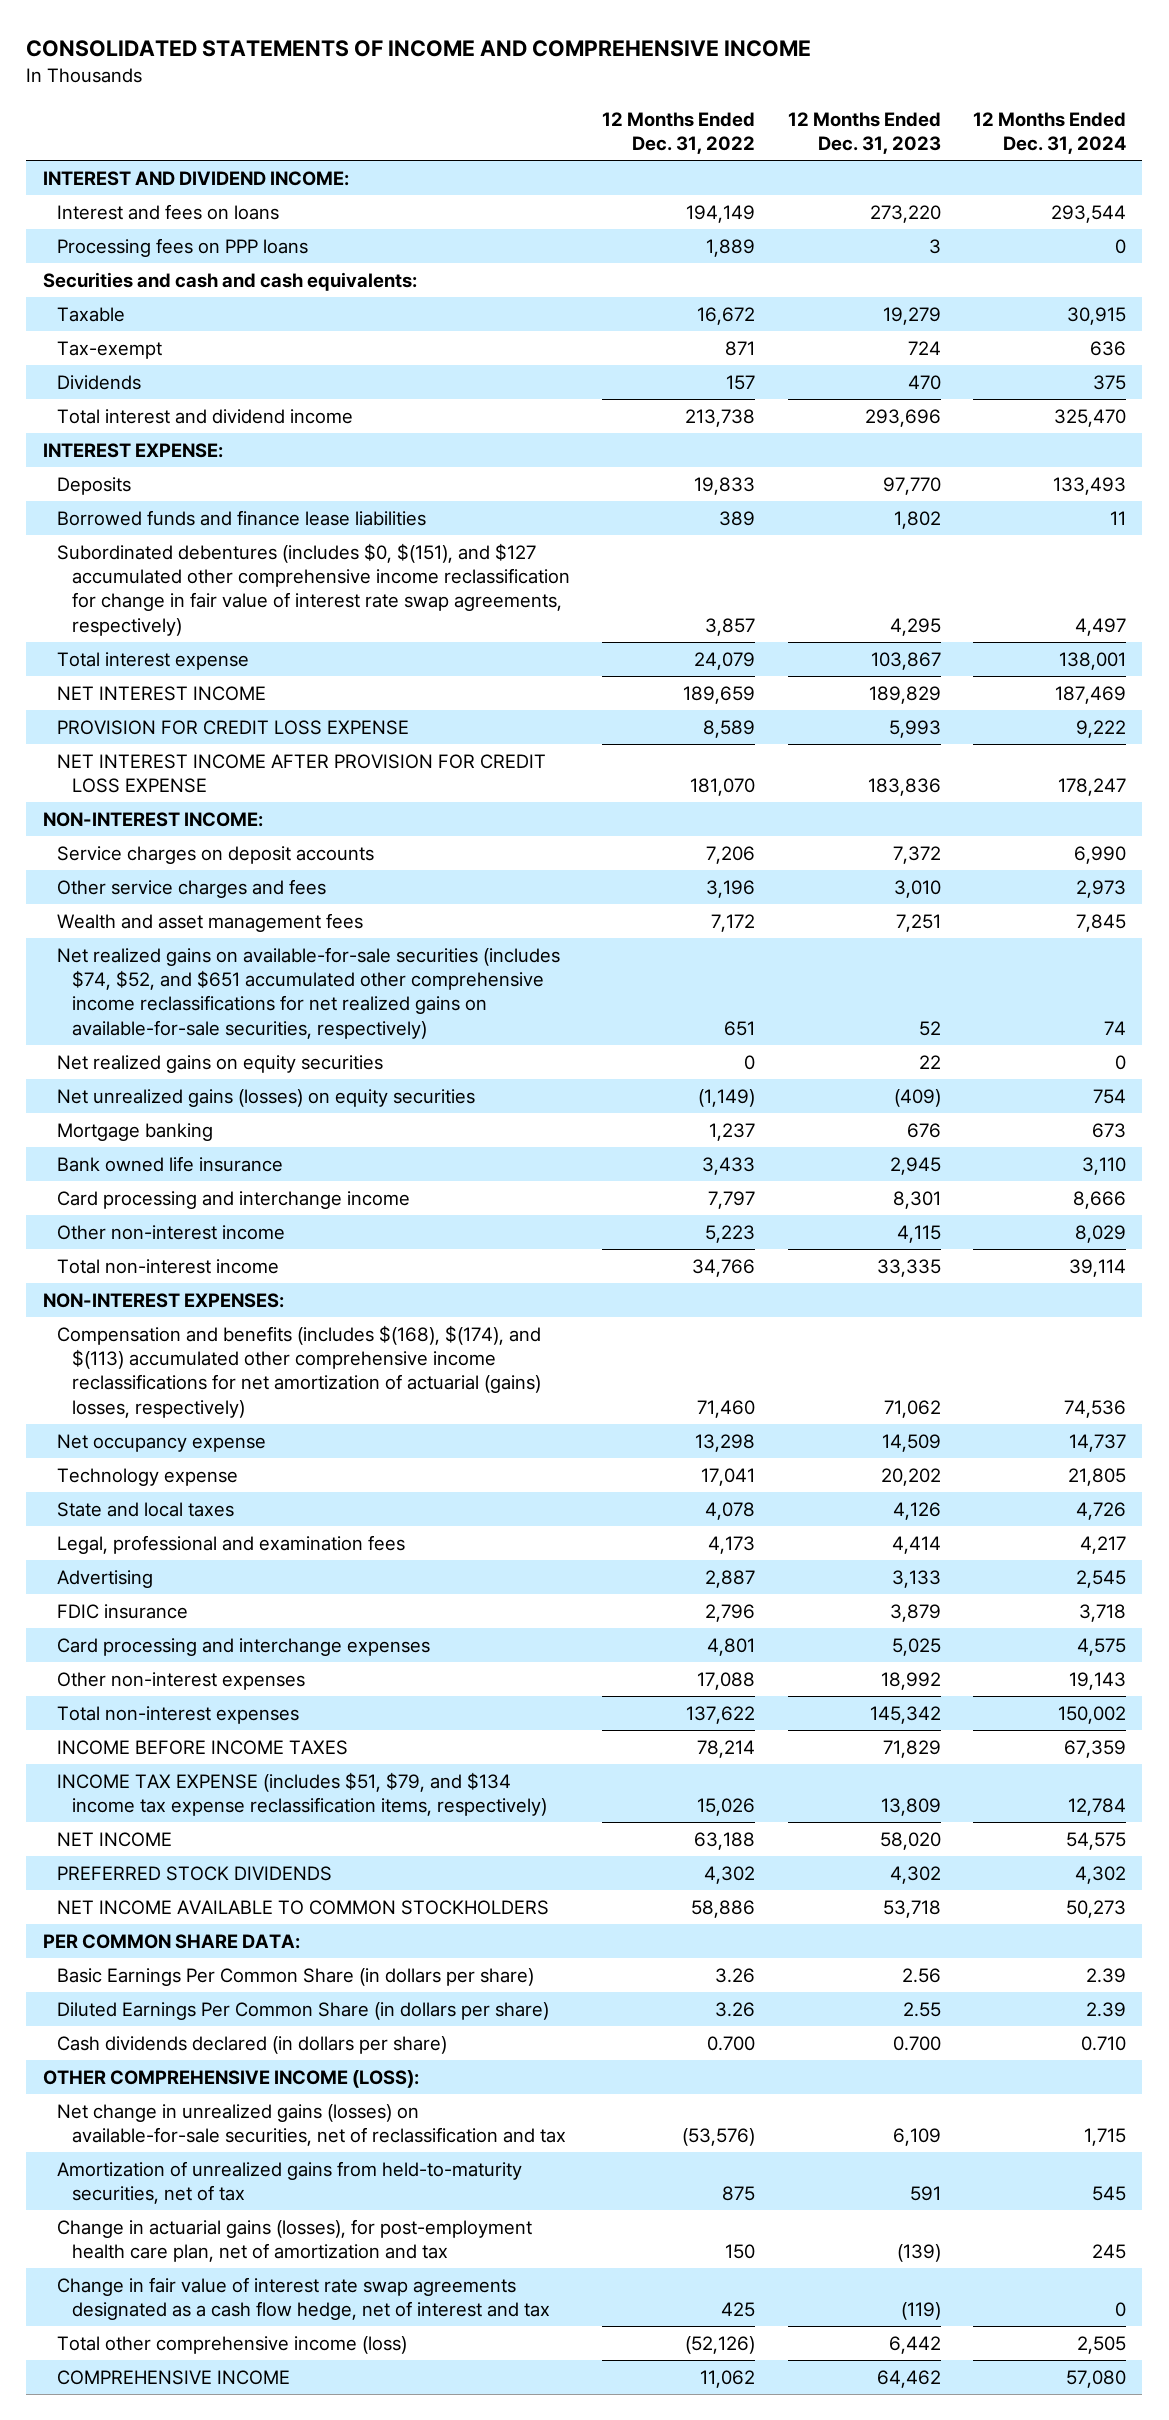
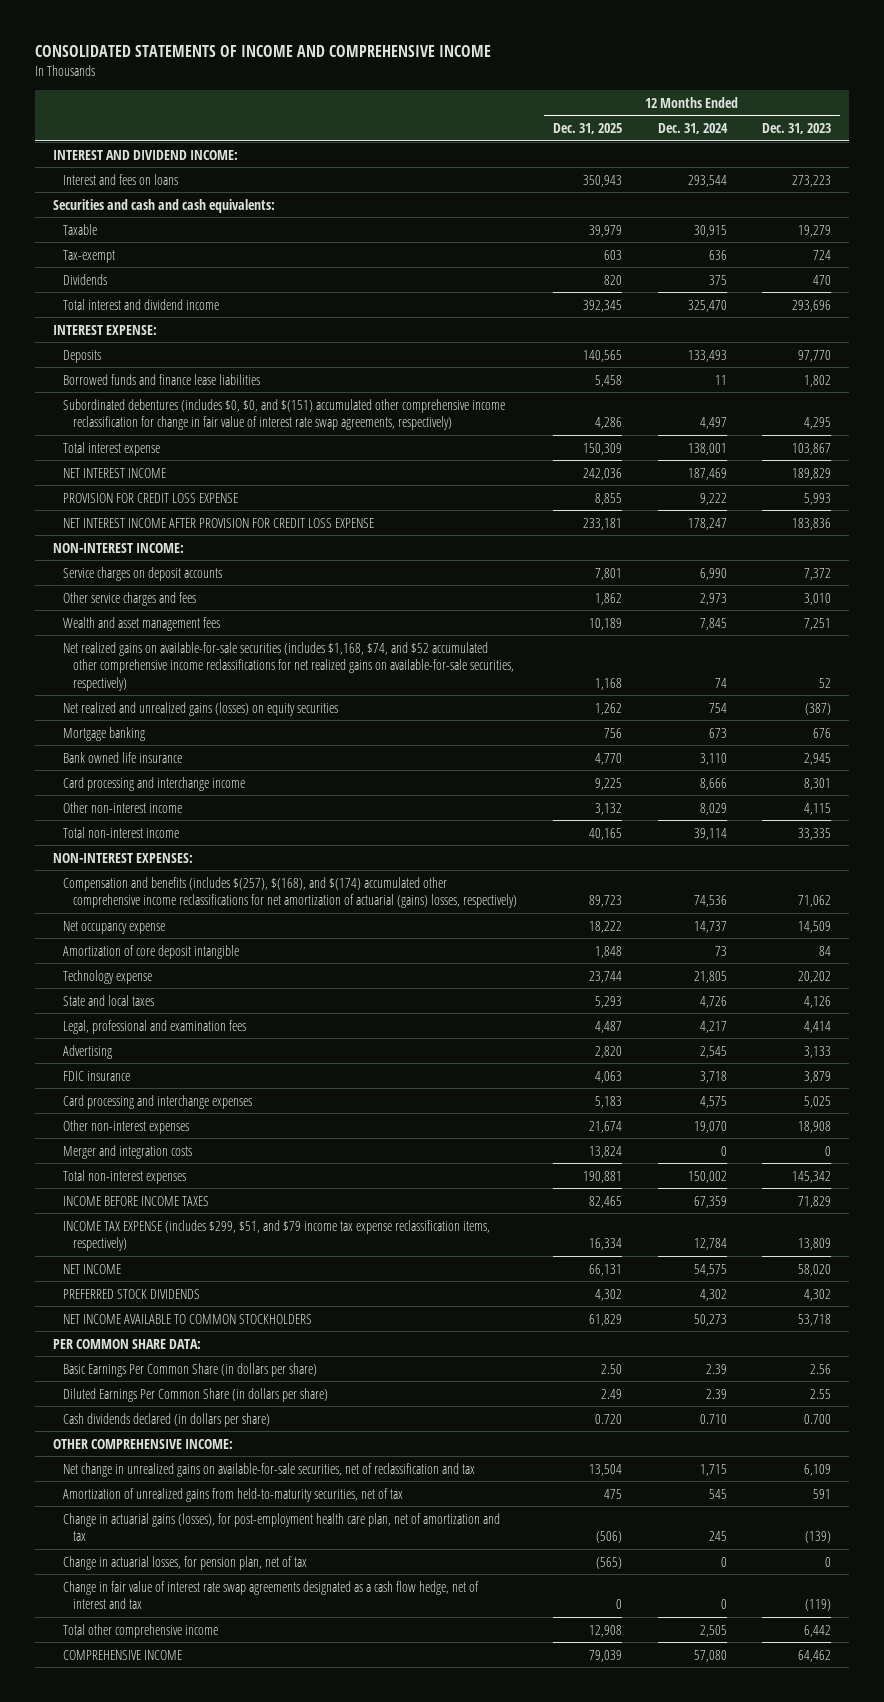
- | 12 Months Ended Dec. 31, 2022 | 12 Months Ended Dec. 31, 2023 | 12 Months Ended Dec. 31, 2024
+ | 12 Months Ended Dec. 31, 2025 | 12 Months Ended Dec. 31, 2024 | 12 Months Ended Dec. 31, 2023
- Interest and fees on loans | 194,149 | 273,220 | 293,544
- Processing fees on PPP loans | 1,889 | 3 | 0
+ Interest and fees on loans | 350,943 | 293,544 | 273,223
- Subordinated debentures (includes $0, $(151), and $127 accumulated other comprehensive income reclassification for change in fair value of interest rate swap agreements, respectively) | 3,857 | 4,295 | 4,497
+ Subordinated debentures (includes $0, $0, and $(151) accumulated other comprehensive income reclassification for change in fair value of interest rate swap agreements, respectively) | 4,286 | 4,497 | 4,295
- Net realized gains on available-for-sale securities (includes $74, $52, and $651 accumulated other comprehensive income reclassifications for net realized gains on available-for-sale securities, respectively) | 651 | 52 | 74
- Net realized gains on equity securities | 0 | 22 | 0
- Net unrealized gains (losses) on equity securities | (1,149) | (409) | 754
+ Net realized gains on available-for-sale securities (includes $1,168, $74, and $52 accumulated other comprehensive income reclassifications for net realized gains on available-for-sale securities, respectively) | 1,168 | 74 | 52
+ Net realized and unrealized gains (losses) on equity securities | 1,262 | 754 | (387)
- Compensation and benefits (includes $(168), $(174), and $(113) accumulated other comprehensive income reclassifications for net amortization of actuarial (gains) losses, respectively) | 71,460 | 71,062 | 74,536
+ Compensation and benefits (includes $(257), $(168), and $(174) accumulated other comprehensive income reclassifications for net amortization of actuarial (gains) losses, respectively) | 89,723 | 74,536 | 71,062
+ Amortization of core deposit intangible | 1,848 | 73 | 84
- Other non-interest expenses | 17,088 | 18,992 | 19,143
+ Other non-interest expenses | 21,674 | 19,070 | 18,908
+ Merger and integration costs | 13,824 | 0 | 0
- INCOME TAX EXPENSE (includes $51, $79, and $134 income tax expense reclassification items, respectively) | 15,026 | 13,809 | 12,784
+ INCOME TAX EXPENSE (includes $299, $51, and $79 income tax expense reclassification items, respectively) | 16,334 | 12,784 | 13,809
- OTHER COMPREHENSIVE INCOME (LOSS):
- Net change in unrealized gains (losses) on available-for-sale securities, net of reclassification and tax | (53,576) | 6,109 | 1,715
+ OTHER COMPREHENSIVE INCOME:
+ Net change in unrealized gains on available-for-sale securities, net of reclassification and tax | 13,504 | 1,715 | 6,109
+ Change in actuarial losses, for pension plan, net of tax | (565) | 0 | 0
- Total other comprehensive income (loss) | (52,126) | 6,442 | 2,505
+ Total other comprehensive income | 12,908 | 2,505 | 6,442

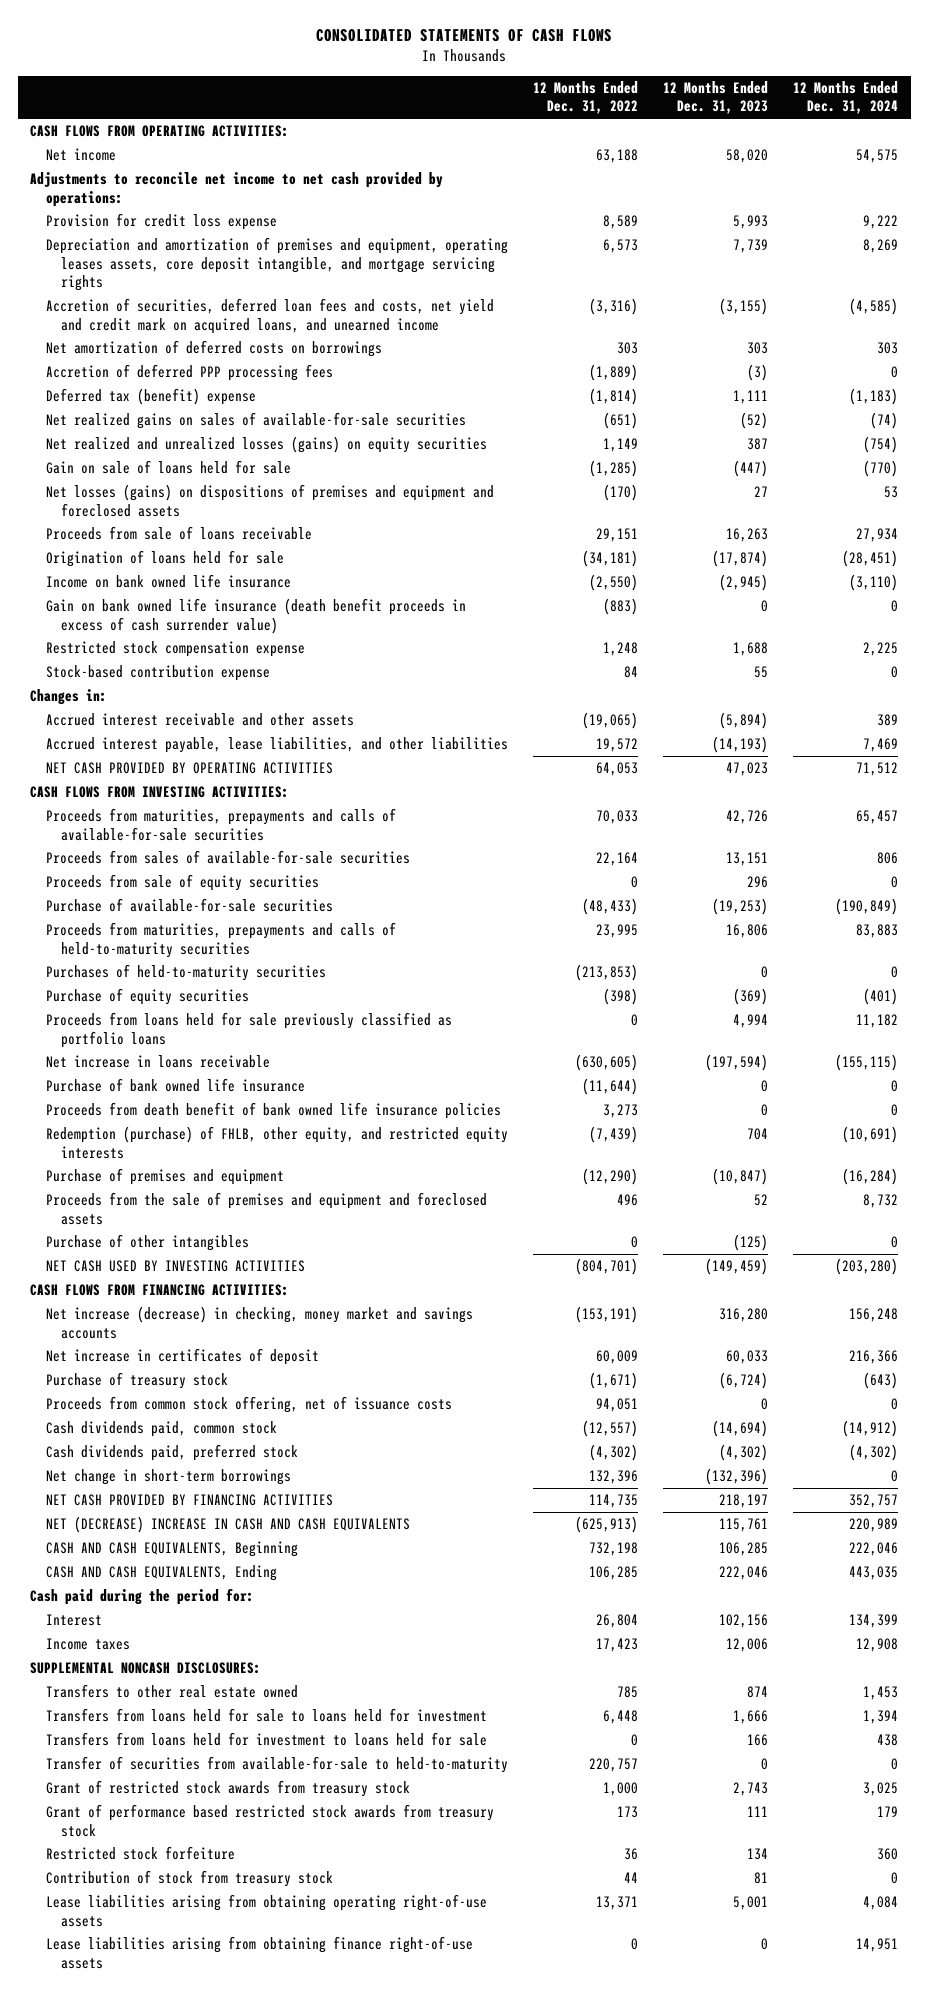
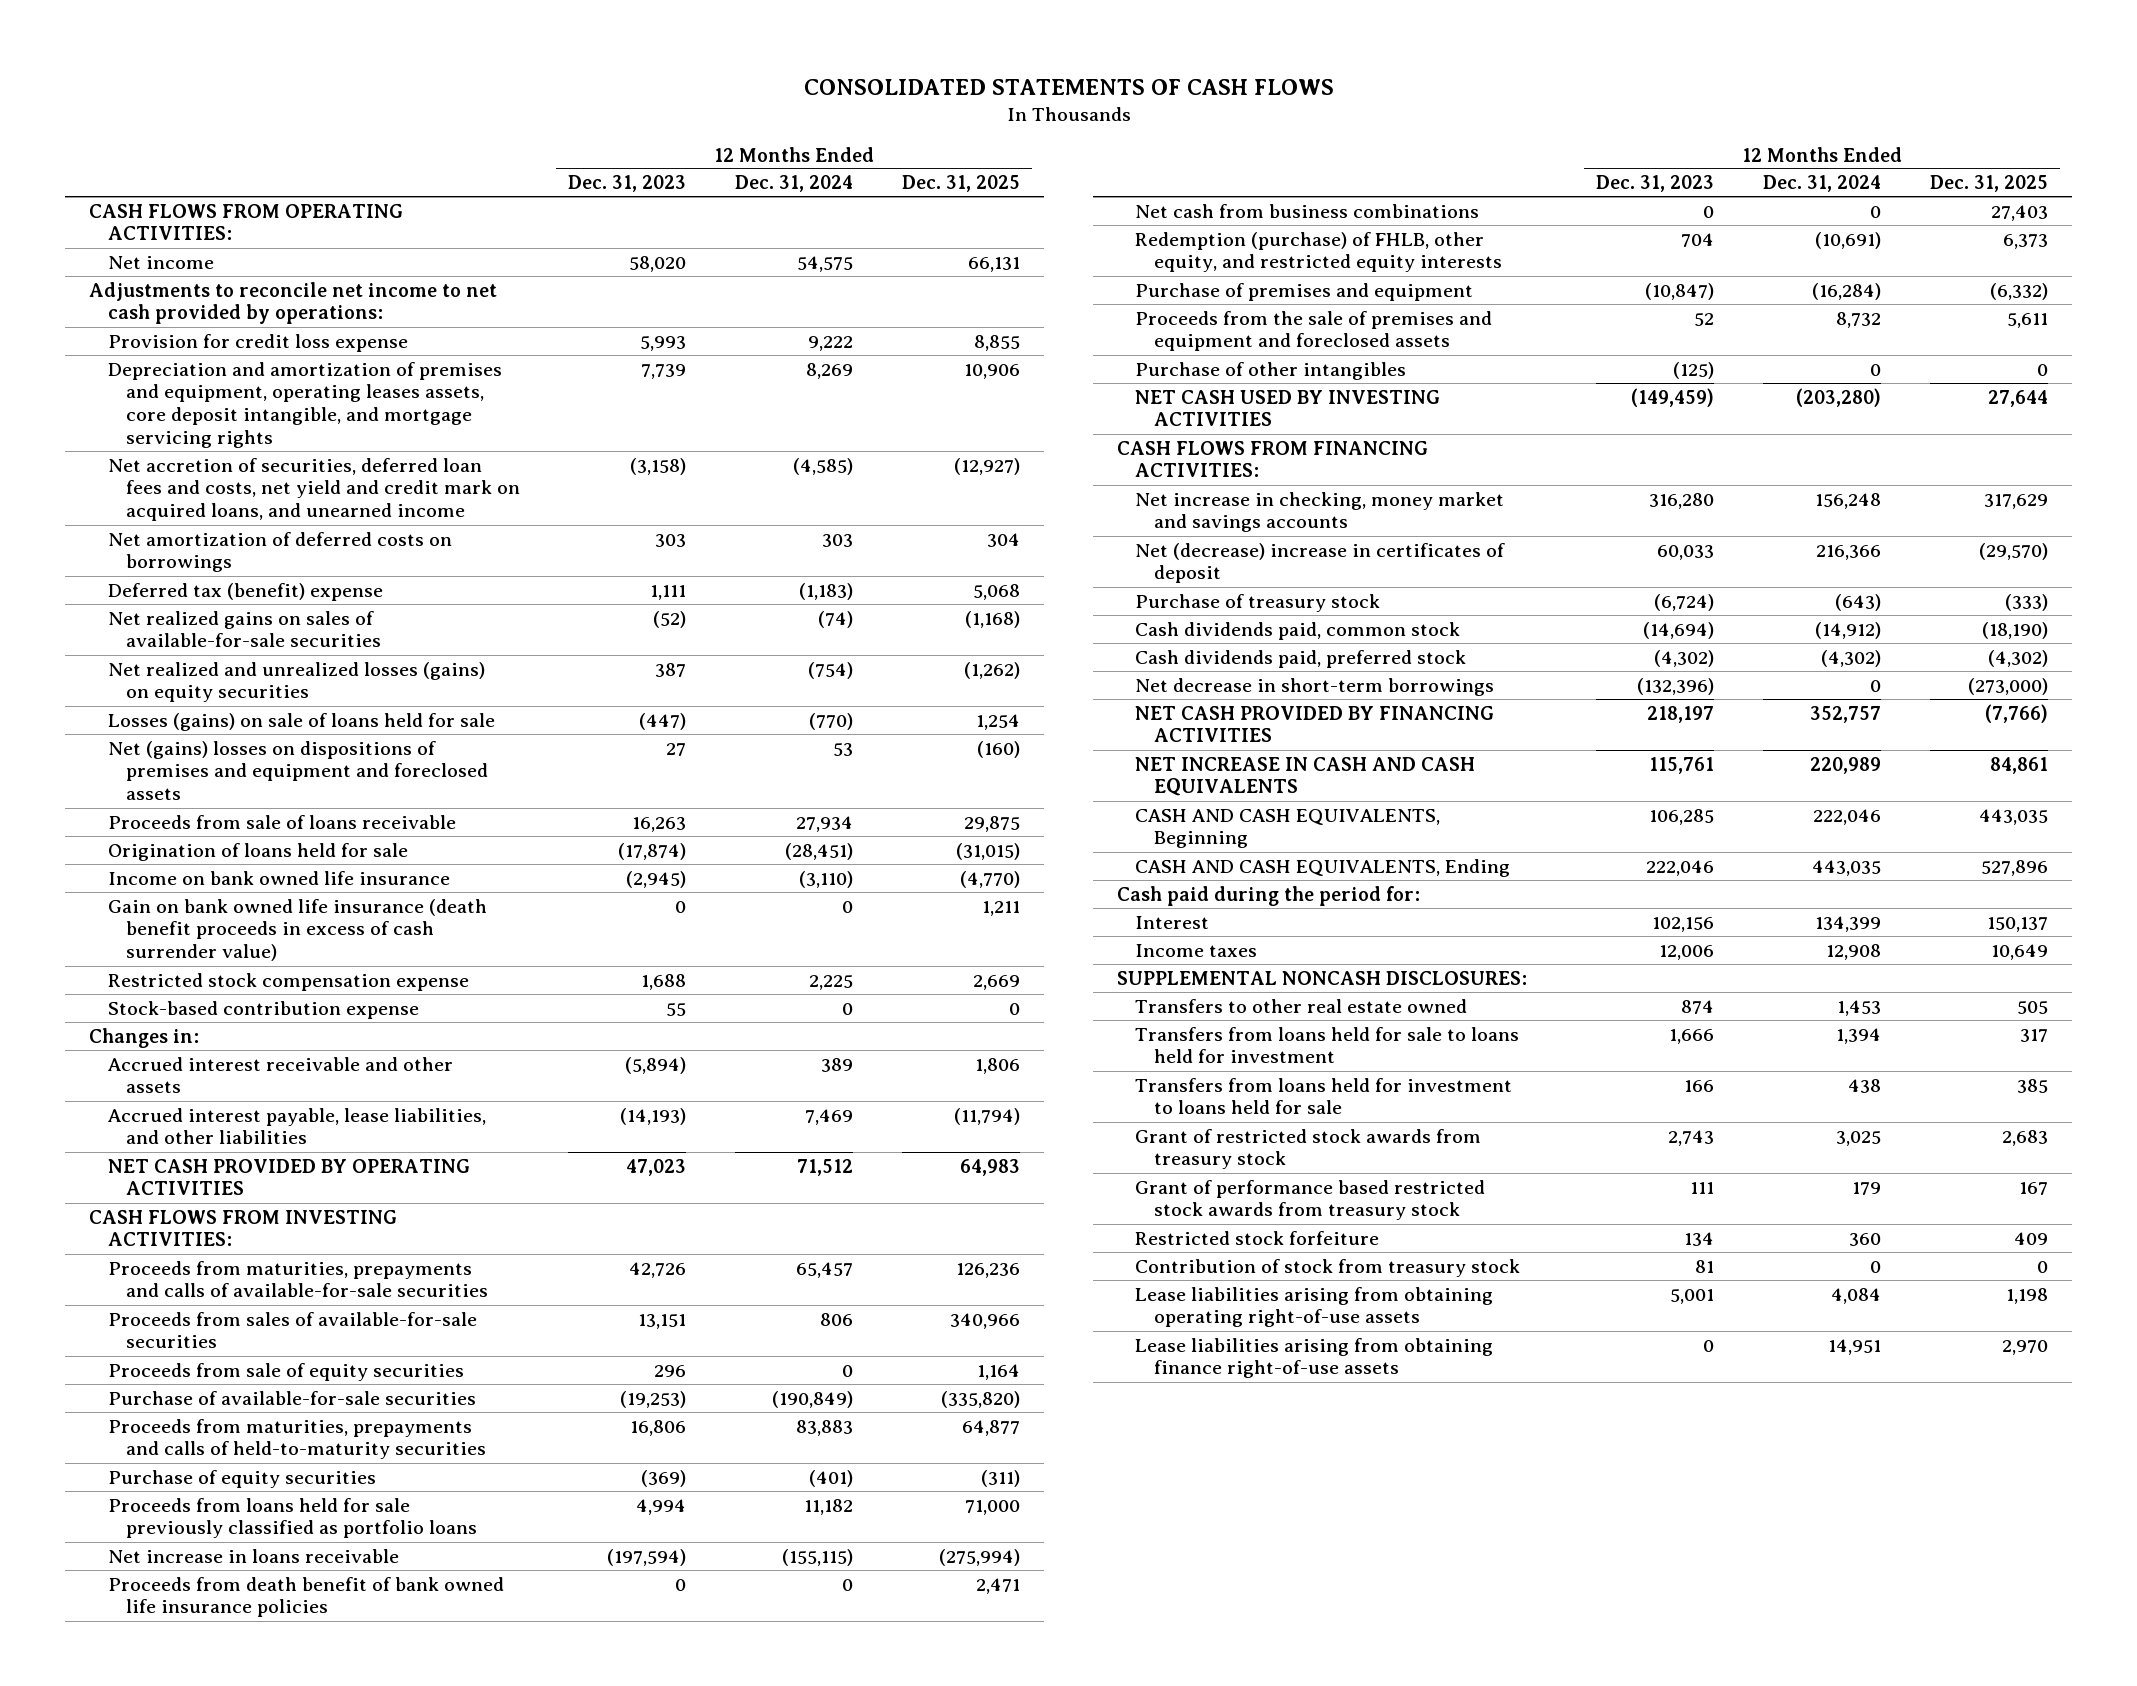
- | 12 Months Ended Dec. 31, 2022 | 12 Months Ended Dec. 31, 2023 | 12 Months Ended Dec. 31, 2024
+ | 12 Months Ended Dec. 31, 2023 | 12 Months Ended Dec. 31, 2024 | 12 Months Ended Dec. 31, 2025
- Accretion of securities, deferred loan fees and costs, net yield and credit mark on acquired loans, and unearned income | (3,316) | (3,155) | (4,585)
+ Net accretion of securities, deferred loan fees and costs, net yield and credit mark on acquired loans, and unearned income | (3,158) | (4,585) | (12,927)
- Accretion of deferred PPP processing fees | (1,889) | (3) | 0
- Gain on sale of loans held for sale | (1,285) | (447) | (770)
- Net losses (gains) on dispositions of premises and equipment and foreclosed assets | (170) | 27 | 53
+ Losses (gains) on sale of loans held for sale | (447) | (770) | 1,254
+ Net (gains) losses on dispositions of premises and equipment and foreclosed assets | 27 | 53 | (160)
- Purchases of held-to-maturity securities | (213,853) | 0 | 0
- Purchase of bank owned life insurance | (11,644) | 0 | 0
+ Net cash from business combinations | 0 | 0 | 27,403
- Net increase (decrease) in checking, money market and savings accounts | (153,191) | 316,280 | 156,248
- Net increase in certificates of deposit | 60,009 | 60,033 | 216,366
+ Net increase in checking, money market and savings accounts | 316,280 | 156,248 | 317,629
+ Net (decrease) increase in certificates of deposit | 60,033 | 216,366 | (29,570)
- Proceeds from common stock offering, net of issuance costs | 94,051 | 0 | 0
- Net change in short-term borrowings | 132,396 | (132,396) | 0
+ Net decrease in short-term borrowings | (132,396) | 0 | (273,000)
- NET (DECREASE) INCREASE IN CASH AND CASH EQUIVALENTS | (625,913) | 115,761 | 220,989
+ NET INCREASE IN CASH AND CASH EQUIVALENTS | 115,761 | 220,989 | 84,861
- Transfer of securities from available-for-sale to held-to-maturity | 220,757 | 0 | 0

